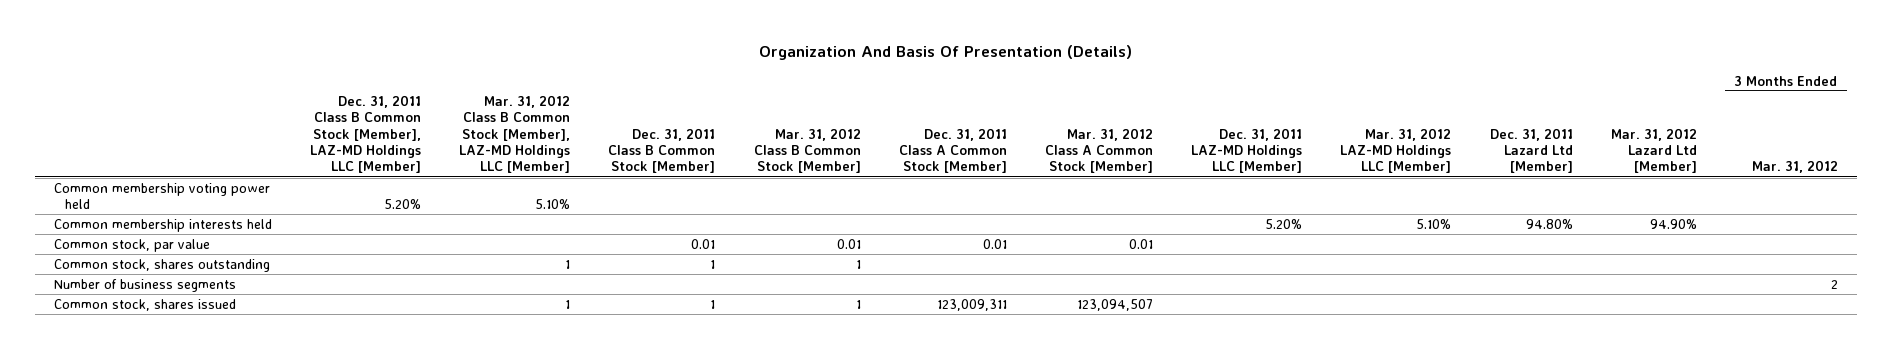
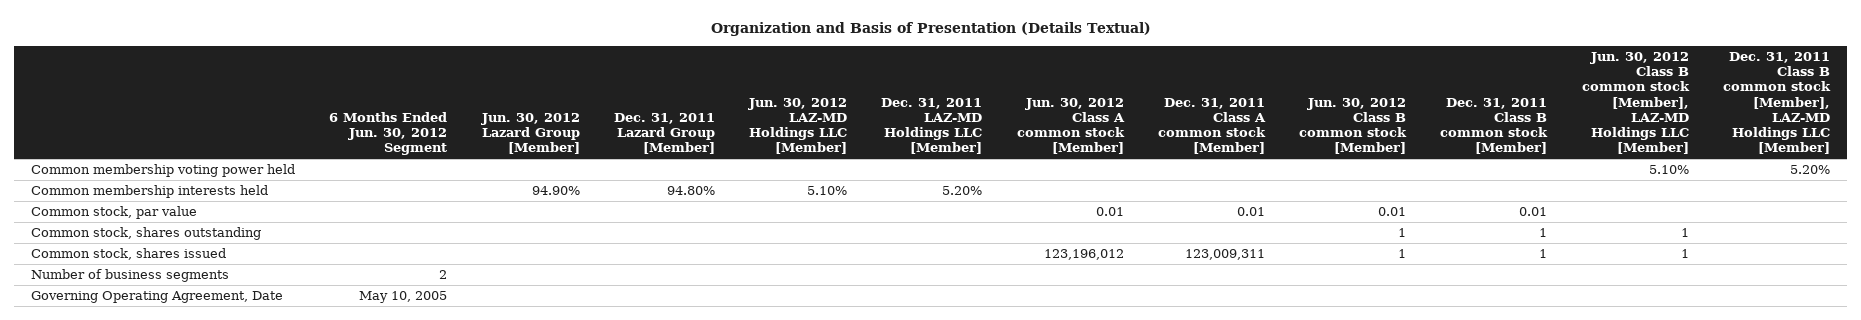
- Organization And Basis Of Presentation (Details)
+ Organization and Basis of Presentation (Details Textual)
- | Dec. 31, 2011 Class B Common Stock [Member], LAZ-MD Holdings LLC [Member] | Mar. 31, 2012 Class B Common Stock [Member], LAZ-MD Holdings LLC [Member] | Dec. 31, 2011 Class B Common Stock [Member] | Mar. 31, 2012 Class B Common Stock [Member] | Dec. 31, 2011 Class A Common Stock [Member] | Mar. 31, 2012 Class A Common Stock [Member] | Dec. 31, 2011 LAZ-MD Holdings LLC [Member] | Mar. 31, 2012 LAZ-MD Holdings LLC [Member] | Dec. 31, 2011 Lazard Ltd [Member] | Mar. 31, 2012 Lazard Ltd [Member] | 3 Months Ended Mar. 31, 2012
+ | 6 Months Ended Jun. 30, 2012 Segment | Jun. 30, 2012 Lazard Group [Member] | Dec. 31, 2011 Lazard Group [Member] | Jun. 30, 2012 LAZ-MD Holdings LLC [Member] | Dec. 31, 2011 LAZ-MD Holdings LLC [Member] | Jun. 30, 2012 Class A common stock [Member] | Dec. 31, 2011 Class A common stock [Member] | Jun. 30, 2012 Class B common stock [Member] | Dec. 31, 2011 Class B common stock [Member] | Jun. 30, 2012 Class B common stock [Member], LAZ-MD Holdings LLC [Member] | Dec. 31, 2011 Class B common stock [Member], LAZ-MD Holdings LLC [Member]
moved down: Number of business segments | 2 | | | | | | | | | |
+ Governing Operating Agreement, Date | May 10, 2005 | | | | | | | | | |

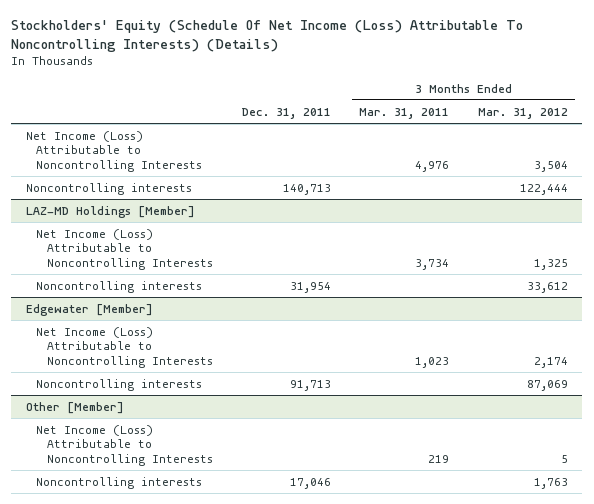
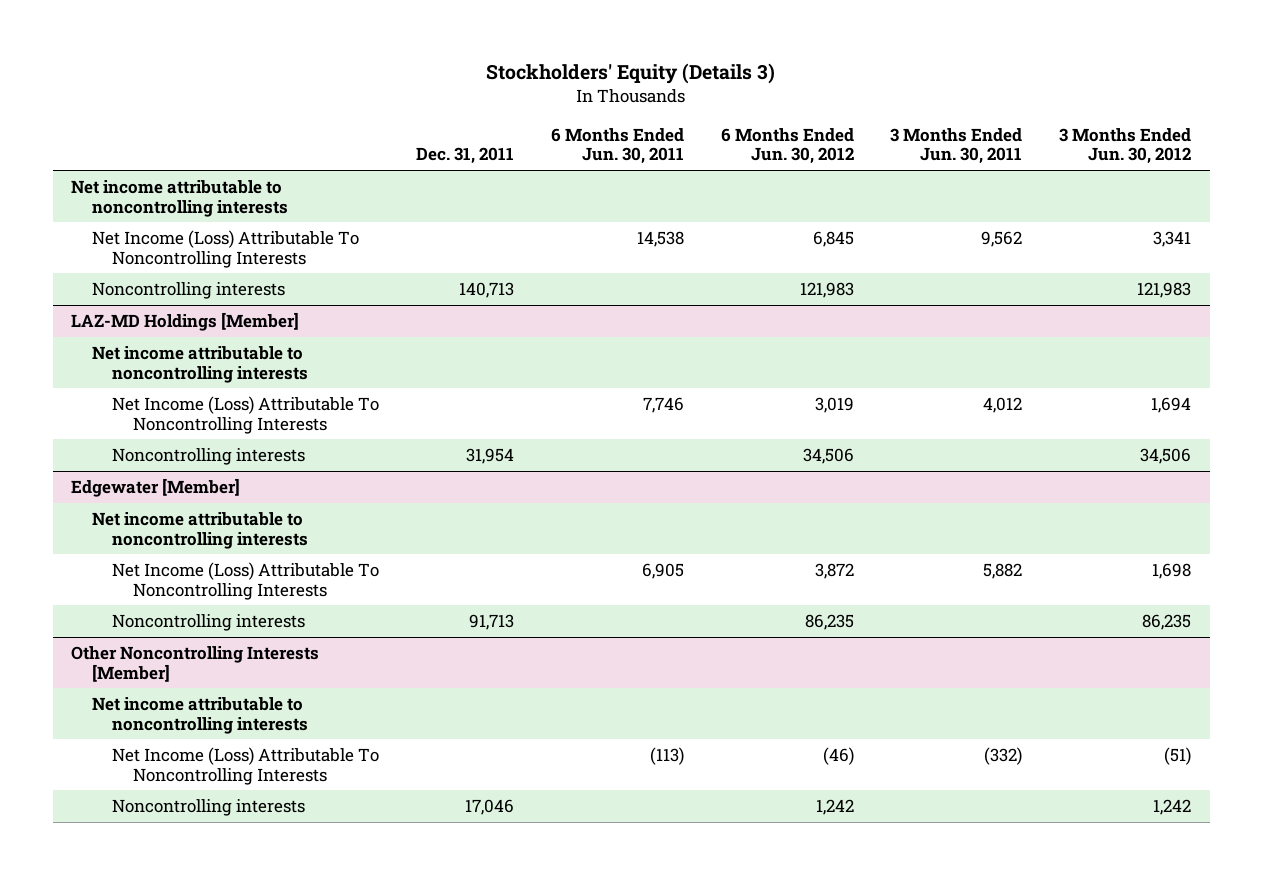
- Stockholders' Equity (Schedule Of Net Income (Loss) Attributable To Noncontrolling Interests) (Details)
+ Stockholders' Equity (Details 3)
- | Dec. 31, 2011 | 3 Months Ended Mar. 31, 2011 | 3 Months Ended Mar. 31, 2012
+ | Dec. 31, 2011 | 6 Months Ended Jun. 30, 2011 | 6 Months Ended Jun. 30, 2012 | 3 Months Ended Jun. 30, 2011 | 3 Months Ended Jun. 30, 2012
- Net Income (Loss) Attributable to Noncontrolling Interests | | 4,976 | 3,504
+ Net income attributable to noncontrolling interests
+ Net Income (Loss) Attributable To Noncontrolling Interests | | 14,538 | 6,845 | 9,562 | 3,341
@ LAZ-MD Holdings [Member]
- Net Income (Loss) Attributable to Noncontrolling Interests | | 3,734 | 1,325
+ Net income attributable to noncontrolling interests
+ Net Income (Loss) Attributable To Noncontrolling Interests | | 7,746 | 3,019 | 4,012 | 1,694
@ Edgewater [Member]
- Net Income (Loss) Attributable to Noncontrolling Interests | | 1,023 | 2,174
+ Net income attributable to noncontrolling interests
+ Net Income (Loss) Attributable To Noncontrolling Interests | | 6,905 | 3,872 | 5,882 | 1,698
- Other [Member]
- Net Income (Loss) Attributable to Noncontrolling Interests | | 219 | 5
+ Other Noncontrolling Interests [Member]
+ Net income attributable to noncontrolling interests
+ Net Income (Loss) Attributable To Noncontrolling Interests | | (113) | (46) | (332) | (51)

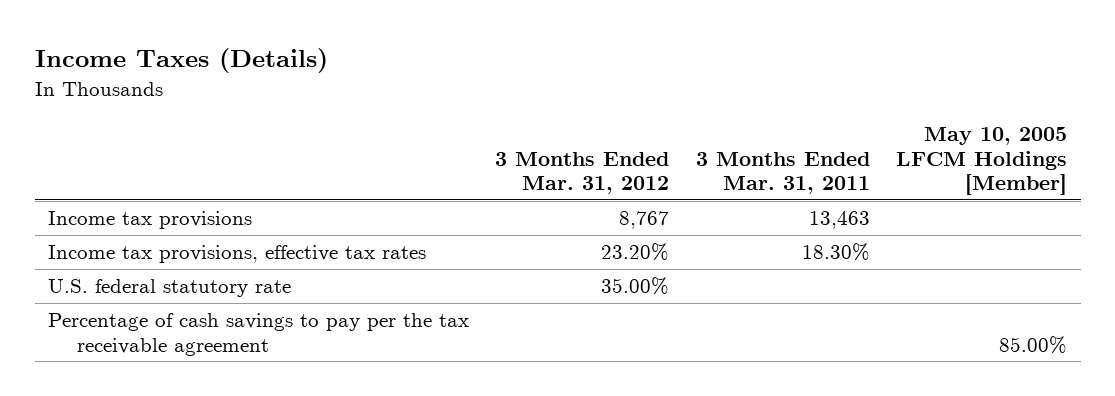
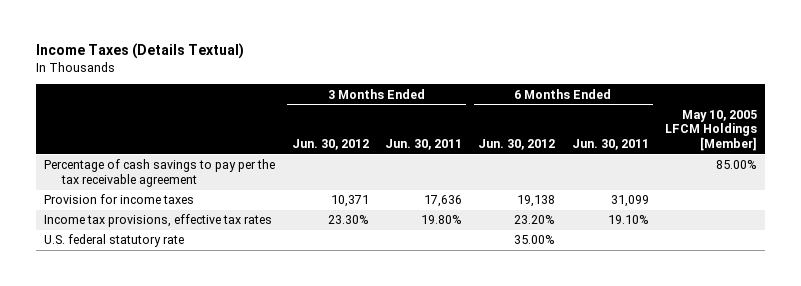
- Income Taxes (Details)
+ Income Taxes (Details Textual)
- | 3 Months Ended Mar. 31, 2012 | 3 Months Ended Mar. 31, 2011 | May 10, 2005 LFCM Holdings [Member]
+ | 3 Months Ended Jun. 30, 2012 | 3 Months Ended Jun. 30, 2011 | 6 Months Ended Jun. 30, 2012 | 6 Months Ended Jun. 30, 2011 | May 10, 2005 LFCM Holdings [Member]
- Income tax provisions | 8,767 | 13,463 |
moved up: Percentage of cash savings to pay per the tax receivable agreement | | | | | 85.00%
+ Provision for income taxes | 10,371 | 17,636 | 19,138 | 31,099 |

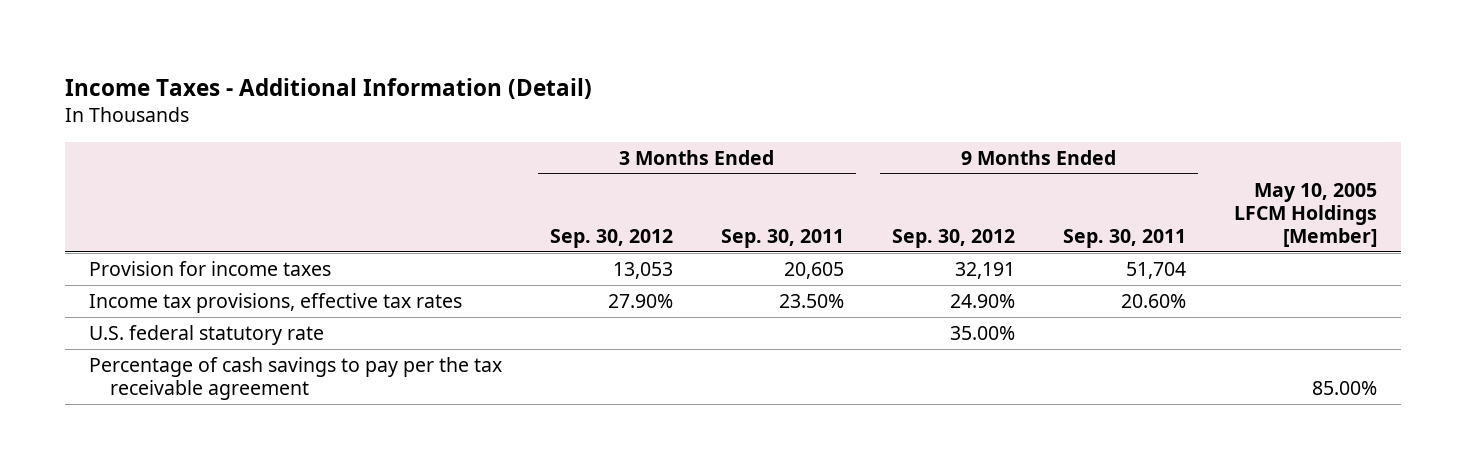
- Income Taxes (Details Textual)
+ Income Taxes - Additional Information (Detail)
- | 3 Months Ended Jun. 30, 2012 | 3 Months Ended Jun. 30, 2011 | 6 Months Ended Jun. 30, 2012 | 6 Months Ended Jun. 30, 2011 | May 10, 2005 LFCM Holdings [Member]
+ | 3 Months Ended Sep. 30, 2012 | 3 Months Ended Sep. 30, 2011 | 9 Months Ended Sep. 30, 2012 | 9 Months Ended Sep. 30, 2011 | May 10, 2005 LFCM Holdings [Member]
moved down: Percentage of cash savings to pay per the tax receivable agreement | | | | | 85.00%

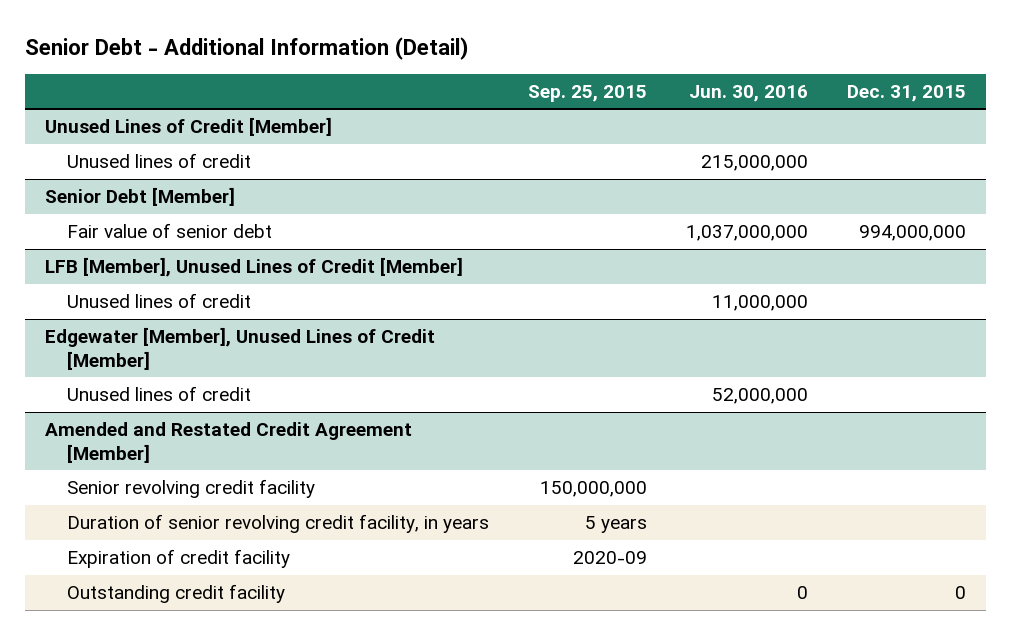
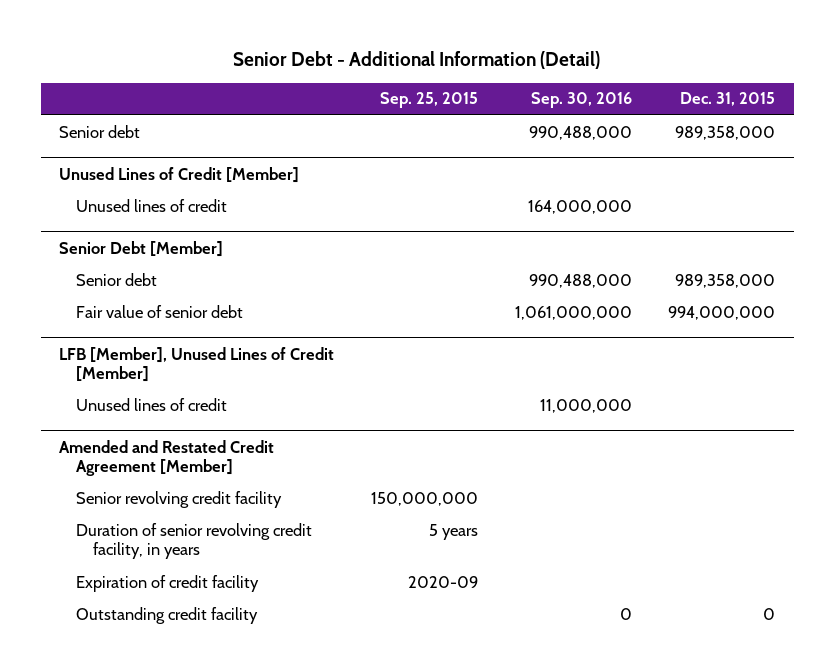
- | Sep. 25, 2015 | Jun. 30, 2016 | Dec. 31, 2015
+ | Sep. 25, 2015 | Sep. 30, 2016 | Dec. 31, 2015
+ Senior debt | | 990,488,000 | 989,358,000
@ Senior Debt [Member]
+ Senior debt | | 990,488,000 | 989,358,000
- Edgewater [Member], Unused Lines of Credit [Member]
- Unused lines of credit | | 52,000,000 |

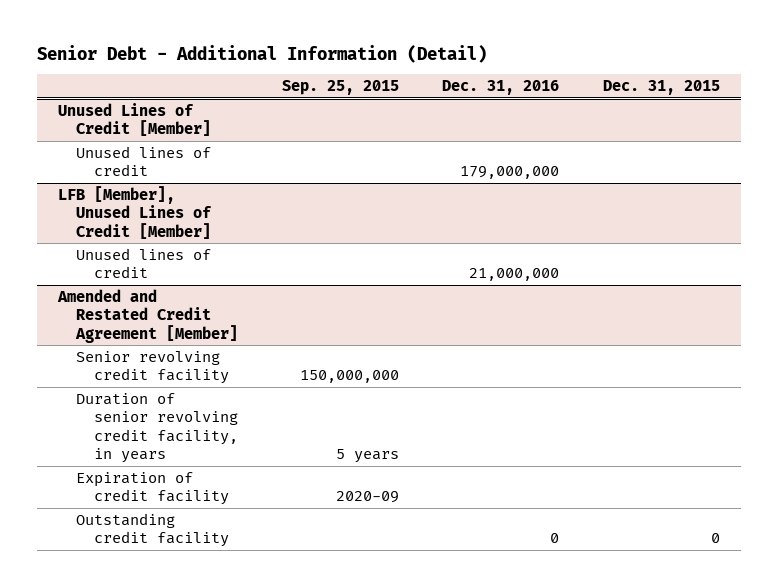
- | Sep. 25, 2015 | Sep. 30, 2016 | Dec. 31, 2015
+ | Sep. 25, 2015 | Dec. 31, 2016 | Dec. 31, 2015
- Senior debt | | 990,488,000 | 989,358,000
- Senior Debt [Member]
- Senior debt | | 990,488,000 | 989,358,000
- Fair value of senior debt | | 1,061,000,000 | 994,000,000

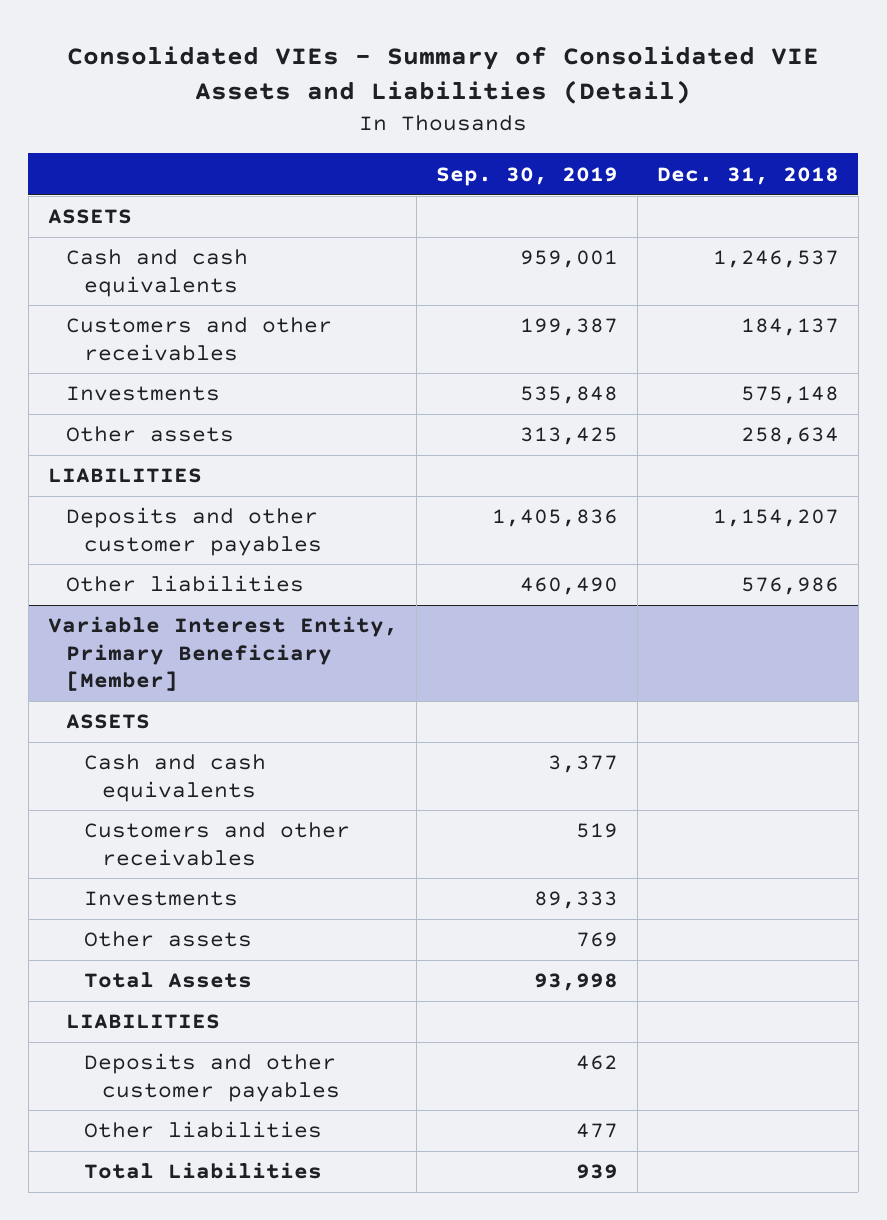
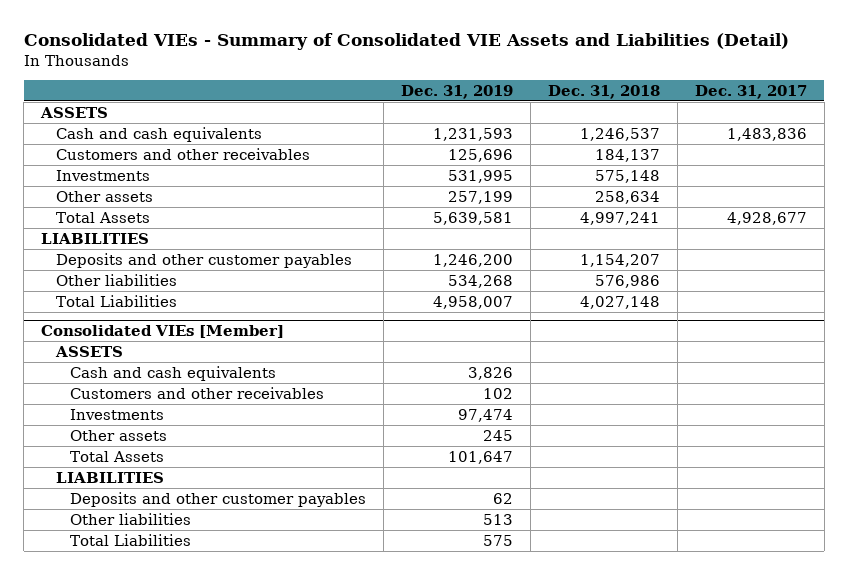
- | Sep. 30, 2019 | Dec. 31, 2018
+ | Dec. 31, 2019 | Dec. 31, 2018 | Dec. 31, 2017
+ Total Assets | 5,639,581 | 4,997,241 | 4,928,677
- Variable Interest Entity, Primary Beneficiary [Member]
- ASSETS
- Cash and cash equivalents | 3,377 |
- Customers and other receivables | 519 |
- Investments | 89,333 |
- Other assets | 769 |
- Total Assets | 93,998 |
- LIABILITIES
- Deposits and other customer payables | 462 |
- Other liabilities | 477 |
- Total Liabilities | 939 |
+ Total Liabilities | 4,958,007 | 4,027,148 |
+ Consolidated VIEs [Member]
+ ASSETS
+ Cash and cash equivalents | 3,826 | |
+ Customers and other receivables | 102 | |
+ Investments | 97,474 | |
+ Other assets | 245 | |
+ Total Assets | 101,647 | |
+ LIABILITIES
+ Deposits and other customer payables | 62 | |
+ Other liabilities | 513 | |
+ Total Liabilities | 575 | |

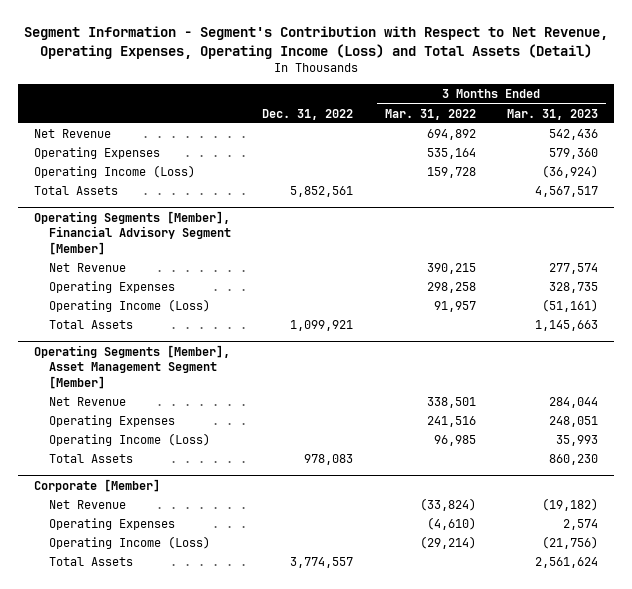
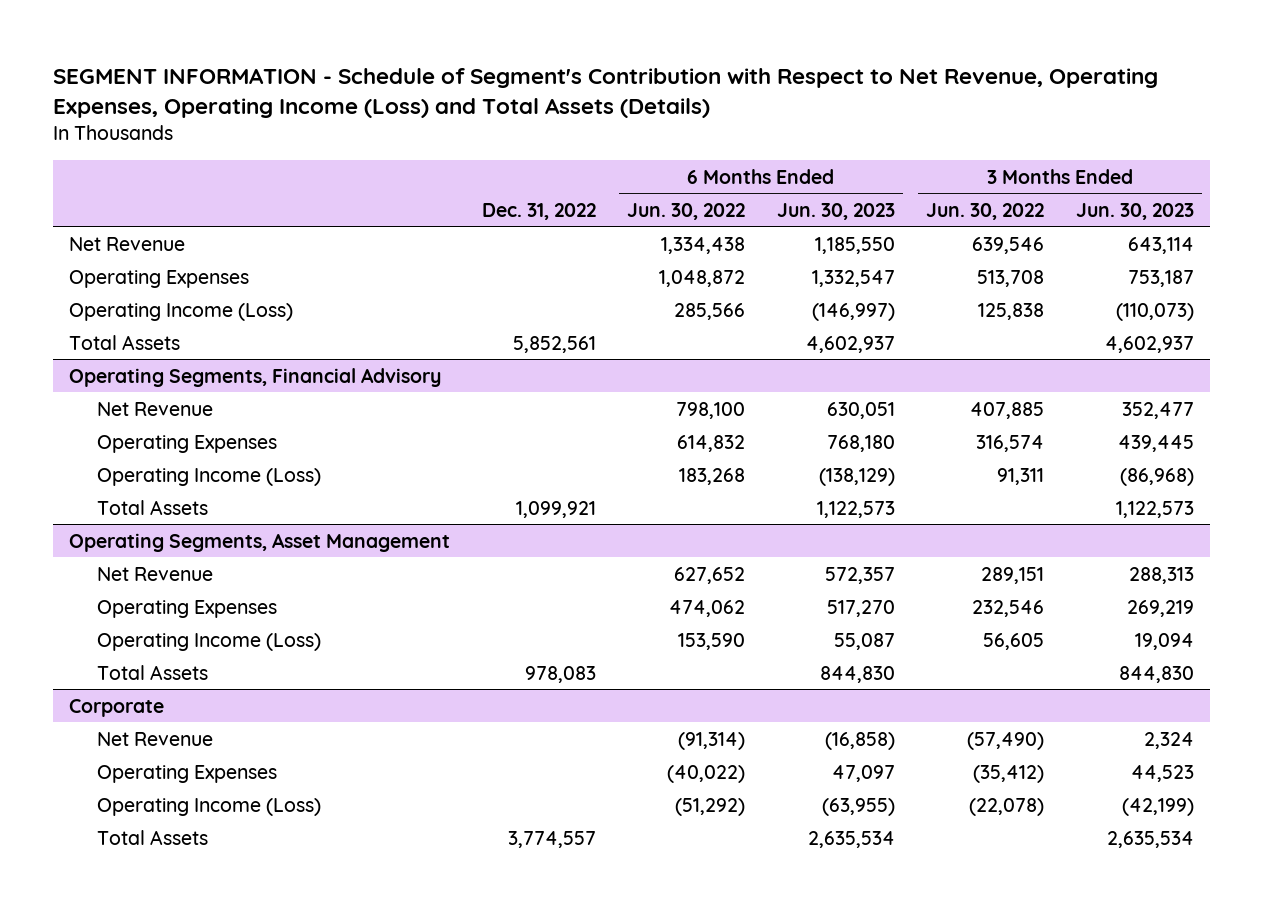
- Segment Information - Segment's Contribution with Respect to Net Revenue, Operating Expenses, Operating Income (Loss) and Total Assets (Detail)
+ SEGMENT INFORMATION - Schedule of Segment's Contribution with Respect to Net Revenue, Operating Expenses, Operating Income (Loss) and Total Assets (Details)
- | Dec. 31, 2022 | 3 Months Ended Mar. 31, 2022 | 3 Months Ended Mar. 31, 2023
+ | Dec. 31, 2022 | 6 Months Ended Jun. 30, 2022 | 6 Months Ended Jun. 30, 2023 | 3 Months Ended Jun. 30, 2022 | 3 Months Ended Jun. 30, 2023
- Operating Segments [Member], Financial Advisory Segment [Member]
+ Operating Segments, Financial Advisory
- Operating Segments [Member], Asset Management Segment [Member]
+ Operating Segments, Asset Management
- Corporate [Member]
+ Corporate

